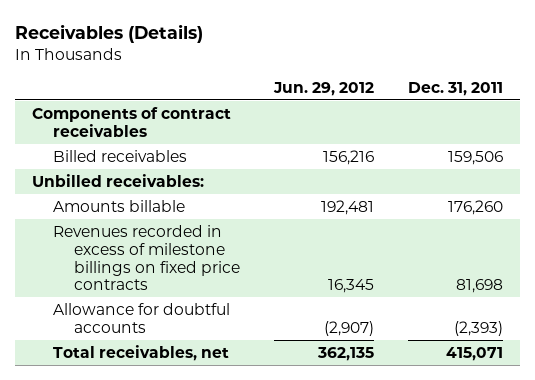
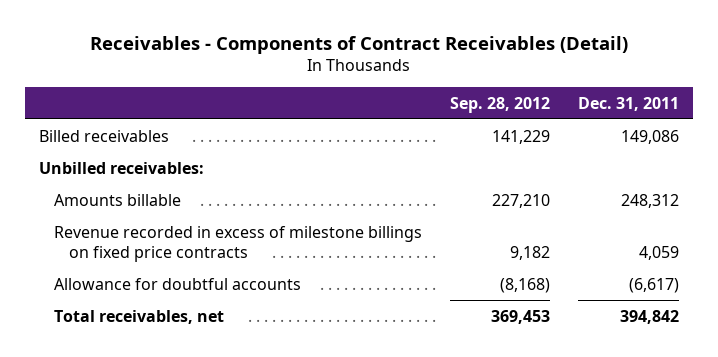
- Receivables (Details)
+ Receivables - Components of Contract Receivables (Detail)
- | Jun. 29, 2012 | Dec. 31, 2011
+ | Sep. 28, 2012 | Dec. 31, 2011
- Components of contract receivables
- Billed receivables | 156,216 | 159,506
+ Billed receivables | 141,229 | 149,086
- Amounts billable | 192,481 | 176,260
- Revenues recorded in excess of milestone billings on fixed price contracts | 16,345 | 81,698
- Allowance for doubtful accounts | (2,907) | (2,393)
- Total receivables, net | 362,135 | 415,071
+ Amounts billable | 227,210 | 248,312
+ Revenue recorded in excess of milestone billings on fixed price contracts | 9,182 | 4,059
+ Allowance for doubtful accounts | (8,168) | (6,617)
+ Total receivables, net | 369,453 | 394,842

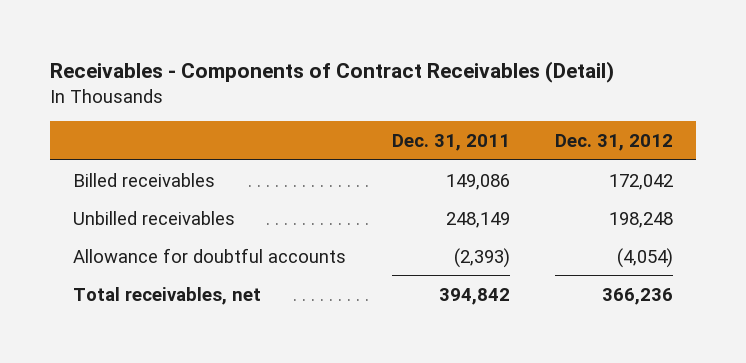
- | Sep. 28, 2012 | Dec. 31, 2011
+ | Dec. 31, 2011 | Dec. 31, 2012
- Unbilled receivables:
- Amounts billable | 227,210 | 248,312
- Revenue recorded in excess of milestone billings on fixed price contracts | 9,182 | 4,059
- Allowance for doubtful accounts | (8,168) | (6,617)
+ Unbilled receivables | 248,149 | 198,248
+ Allowance for doubtful accounts | (2,393) | (4,054)

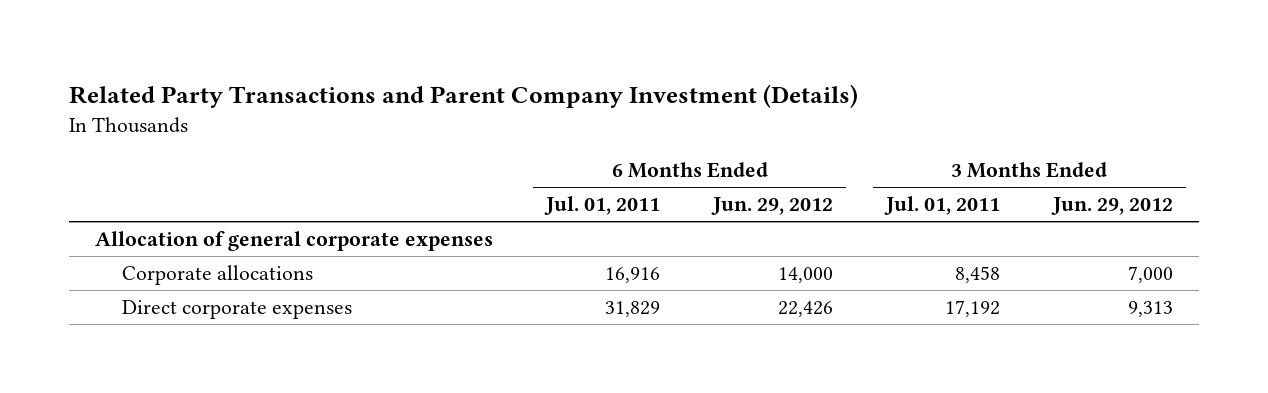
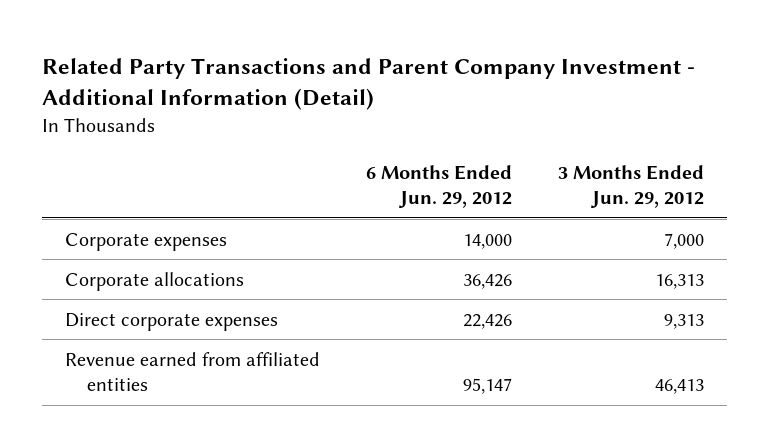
- Related Party Transactions and Parent Company Investment (Details)
+ Related Party Transactions and Parent Company Investment - Additional Information (Detail)
- | 6 Months Ended Jul. 01, 2011 | 6 Months Ended Jun. 29, 2012 | 3 Months Ended Jul. 01, 2011 | 3 Months Ended Jun. 29, 2012
+ | 6 Months Ended Jun. 29, 2012 | 3 Months Ended Jun. 29, 2012
- Allocation of general corporate expenses
- Corporate allocations | 16,916 | 14,000 | 8,458 | 7,000
+ Corporate expenses | 14,000 | 7,000
+ Corporate allocations | 36,426 | 16,313
+ Revenue earned from affiliated entities | 95,147 | 46,413

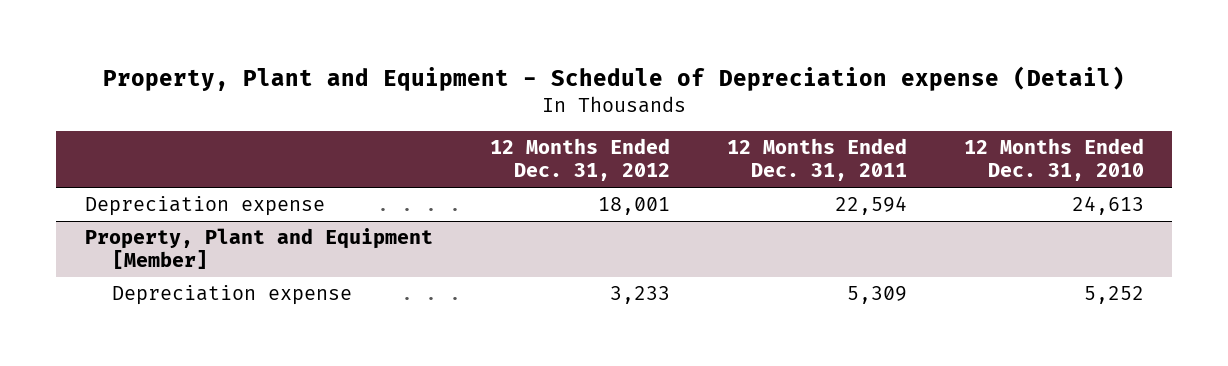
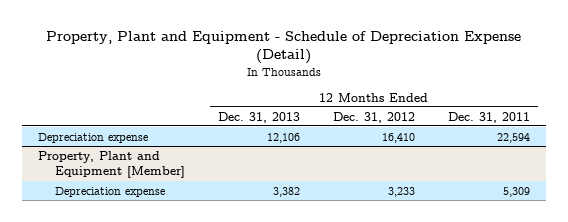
- Property, Plant and Equipment - Schedule of Depreciation expense (Detail)
+ Property, Plant and Equipment - Schedule of Depreciation Expense (Detail)
- | 12 Months Ended Dec. 31, 2012 | 12 Months Ended Dec. 31, 2011 | 12 Months Ended Dec. 31, 2010
+ | 12 Months Ended Dec. 31, 2013 | 12 Months Ended Dec. 31, 2012 | 12 Months Ended Dec. 31, 2011
- Depreciation expense | 18,001 | 22,594 | 24,613
+ Depreciation expense | 12,106 | 16,410 | 22,594

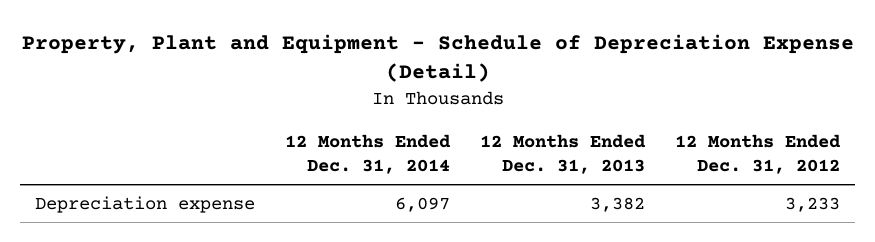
- | 12 Months Ended Dec. 31, 2013 | 12 Months Ended Dec. 31, 2012 | 12 Months Ended Dec. 31, 2011
+ | 12 Months Ended Dec. 31, 2014 | 12 Months Ended Dec. 31, 2013 | 12 Months Ended Dec. 31, 2012
- Depreciation expense | 12,106 | 16,410 | 22,594
- Property, Plant and Equipment [Member]

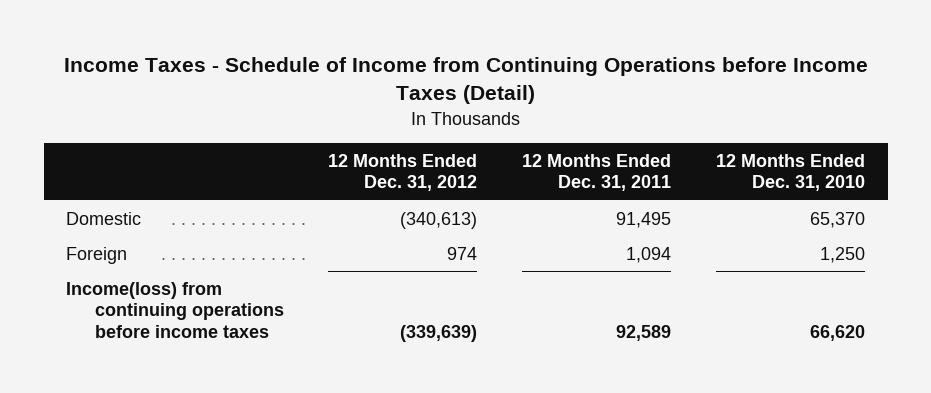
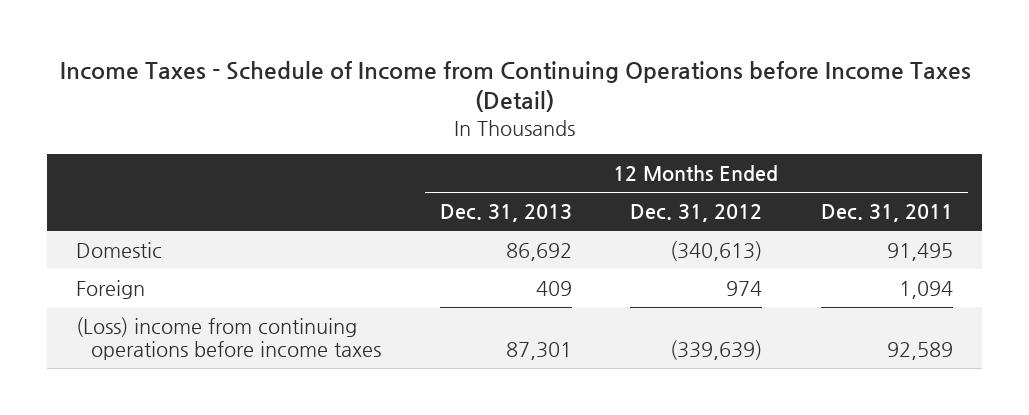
- | 12 Months Ended Dec. 31, 2012 | 12 Months Ended Dec. 31, 2011 | 12 Months Ended Dec. 31, 2010
+ | 12 Months Ended Dec. 31, 2013 | 12 Months Ended Dec. 31, 2012 | 12 Months Ended Dec. 31, 2011
- Income(loss) from continuing operations before income taxes | (339,639) | 92,589 | 66,620
+ (Loss) income from continuing operations before income taxes | 87,301 | (339,639) | 92,589

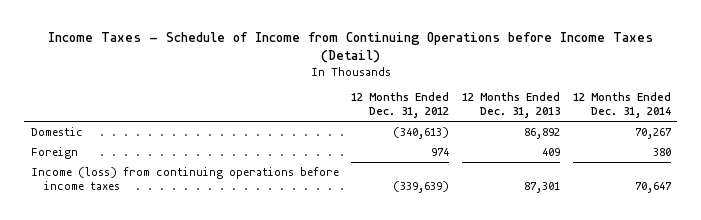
- | 12 Months Ended Dec. 31, 2013 | 12 Months Ended Dec. 31, 2012 | 12 Months Ended Dec. 31, 2011
+ | 12 Months Ended Dec. 31, 2012 | 12 Months Ended Dec. 31, 2013 | 12 Months Ended Dec. 31, 2014
- Domestic | 86,692 | (340,613) | 91,495
+ Domestic | (340,613) | 86,892 | 70,267
- (Loss) income from continuing operations before income taxes | 87,301 | (339,639) | 92,589
+ Income (loss) from continuing operations before income taxes | (339,639) | 87,301 | 70,647

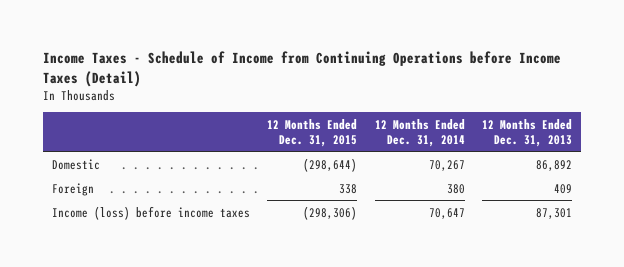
- | 12 Months Ended Dec. 31, 2012 | 12 Months Ended Dec. 31, 2013 | 12 Months Ended Dec. 31, 2014
+ | 12 Months Ended Dec. 31, 2015 | 12 Months Ended Dec. 31, 2014 | 12 Months Ended Dec. 31, 2013
- Income (loss) from continuing operations before income taxes | (339,639) | 87,301 | 70,647
+ Income (loss) before income taxes | (298,306) | 70,647 | 87,301

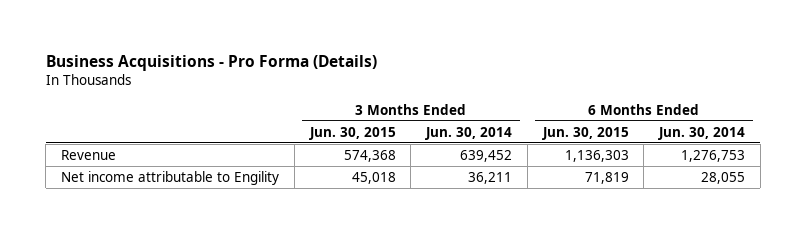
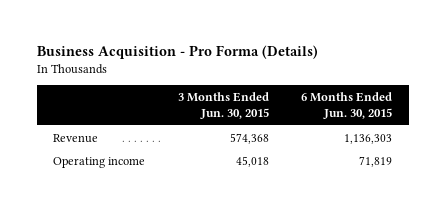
- Business Acquisitions - Pro Forma (Details)
+ Business Acquisition - Pro Forma (Details)
- | 3 Months Ended Jun. 30, 2015 | 3 Months Ended Jun. 30, 2014 | 6 Months Ended Jun. 30, 2015 | 6 Months Ended Jun. 30, 2014
+ | 3 Months Ended Jun. 30, 2015 | 6 Months Ended Jun. 30, 2015
- Net income attributable to Engility | 45,018 | 36,211 | 71,819 | 28,055
+ Operating income | 45,018 | 71,819

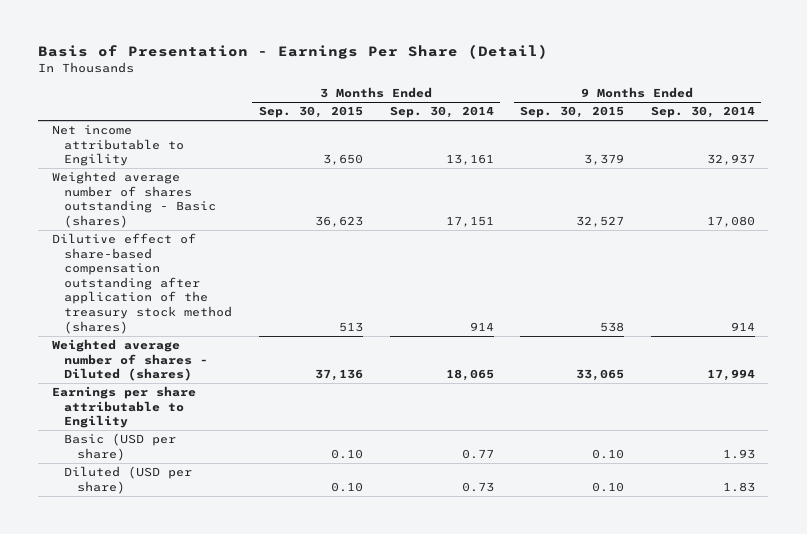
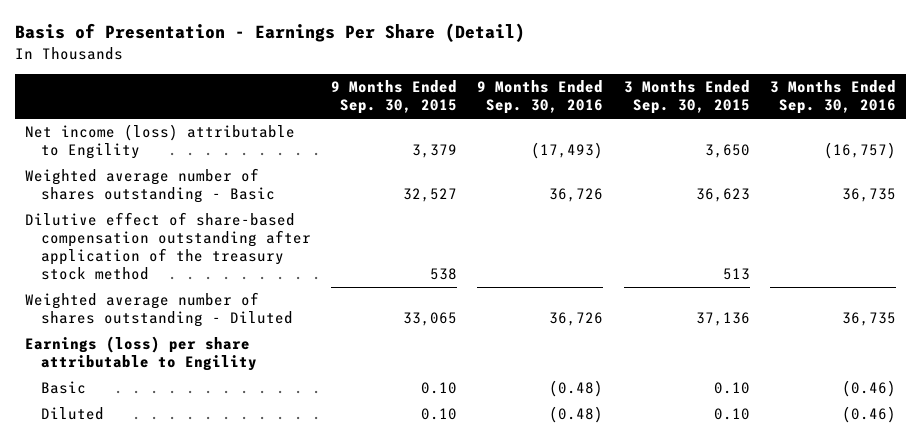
- | 3 Months Ended Sep. 30, 2015 | 3 Months Ended Sep. 30, 2014 | 9 Months Ended Sep. 30, 2015 | 9 Months Ended Sep. 30, 2014
+ | 9 Months Ended Sep. 30, 2015 | 9 Months Ended Sep. 30, 2016 | 3 Months Ended Sep. 30, 2015 | 3 Months Ended Sep. 30, 2016
- Net income attributable to Engility | 3,650 | 13,161 | 3,379 | 32,937
- Weighted average number of shares outstanding - Basic (shares) | 36,623 | 17,151 | 32,527 | 17,080
- Dilutive effect of share-based compensation outstanding after application of the treasury stock method (shares) | 513 | 914 | 538 | 914
- Weighted average number of shares - Diluted (shares) | 37,136 | 18,065 | 33,065 | 17,994
- Earnings per share attributable to Engility
- Basic (USD per share) | 0.10 | 0.77 | 0.10 | 1.93
- Diluted (USD per share) | 0.10 | 0.73 | 0.10 | 1.83
+ Net income (loss) attributable to Engility | 3,379 | (17,493) | 3,650 | (16,757)
+ Weighted average number of shares outstanding - Basic | 32,527 | 36,726 | 36,623 | 36,735
+ Dilutive effect of share-based compensation outstanding after application of the treasury stock method | 538 | | 513 |
+ Weighted average number of shares outstanding - Diluted | 33,065 | 36,726 | 37,136 | 36,735
+ Earnings (loss) per share attributable to Engility
+ Basic | 0.10 | (0.48) | 0.10 | (0.46)
+ Diluted | 0.10 | (0.48) | 0.10 | (0.46)

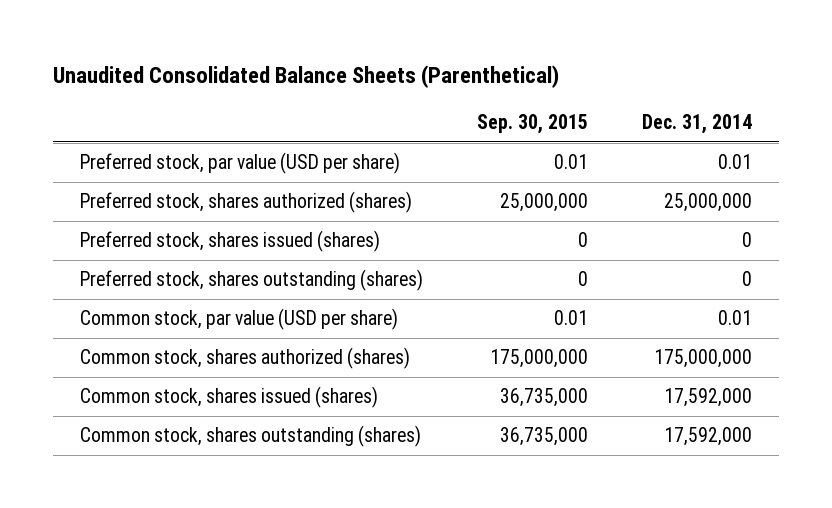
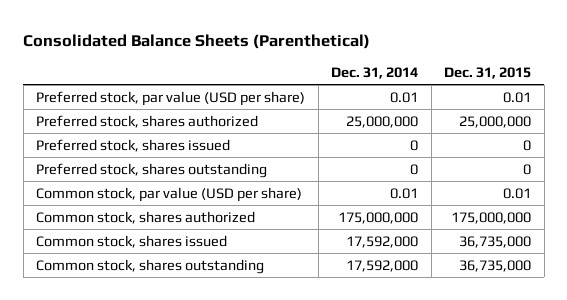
- Unaudited Consolidated Balance Sheets (Parenthetical)
+ Consolidated Balance Sheets (Parenthetical)
- | Sep. 30, 2015 | Dec. 31, 2014
+ | Dec. 31, 2014 | Dec. 31, 2015
- Preferred stock, shares authorized (shares) | 25,000,000 | 25,000,000
- Preferred stock, shares issued (shares) | 0 | 0
- Preferred stock, shares outstanding (shares) | 0 | 0
+ Preferred stock, shares authorized | 25,000,000 | 25,000,000
+ Preferred stock, shares issued | 0 | 0
+ Preferred stock, shares outstanding | 0 | 0
- Common stock, shares authorized (shares) | 175,000,000 | 175,000,000
- Common stock, shares issued (shares) | 36,735,000 | 17,592,000
- Common stock, shares outstanding (shares) | 36,735,000 | 17,592,000
+ Common stock, shares authorized | 175,000,000 | 175,000,000
+ Common stock, shares issued | 17,592,000 | 36,735,000
+ Common stock, shares outstanding | 17,592,000 | 36,735,000

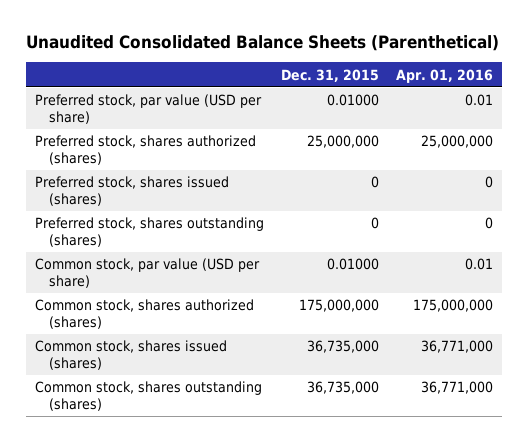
- Consolidated Balance Sheets (Parenthetical)
+ Unaudited Consolidated Balance Sheets (Parenthetical)
- | Dec. 31, 2014 | Dec. 31, 2015
+ | Dec. 31, 2015 | Apr. 01, 2016
- Preferred stock, par value (USD per share) | 0.01 | 0.01
- Preferred stock, shares authorized | 25,000,000 | 25,000,000
- Preferred stock, shares issued | 0 | 0
- Preferred stock, shares outstanding | 0 | 0
- Common stock, par value (USD per share) | 0.01 | 0.01
- Common stock, shares authorized | 175,000,000 | 175,000,000
- Common stock, shares issued | 17,592,000 | 36,735,000
- Common stock, shares outstanding | 17,592,000 | 36,735,000
+ Preferred stock, par value (USD per share) | 0.01000 | 0.01
+ Preferred stock, shares authorized (shares) | 25,000,000 | 25,000,000
+ Preferred stock, shares issued (shares) | 0 | 0
+ Preferred stock, shares outstanding (shares) | 0 | 0
+ Common stock, par value (USD per share) | 0.01000 | 0.01
+ Common stock, shares authorized (shares) | 175,000,000 | 175,000,000
+ Common stock, shares issued (shares) | 36,735,000 | 36,771,000
+ Common stock, shares outstanding (shares) | 36,735,000 | 36,771,000

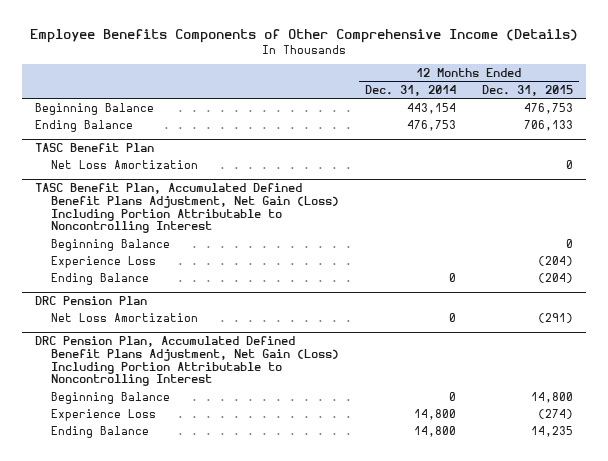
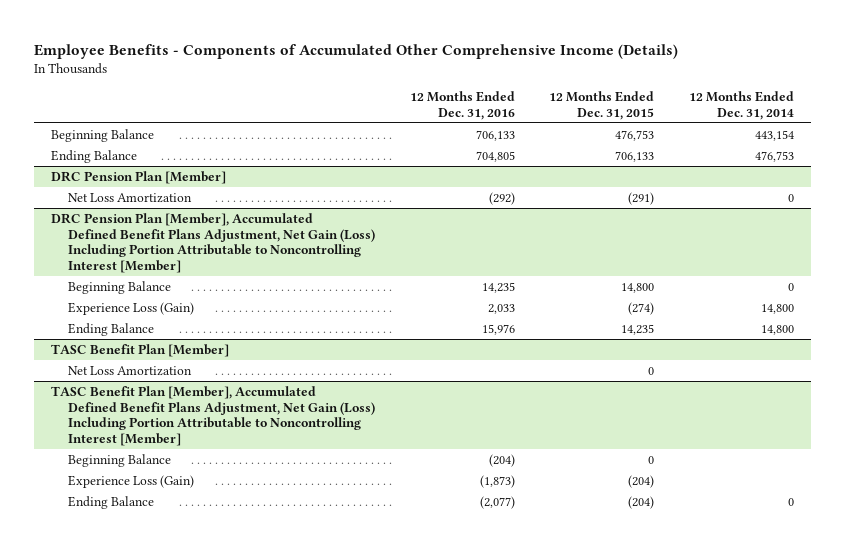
- Employee Benefits Components of Other Comprehensive Income (Details)
+ Employee Benefits - Components of Accumulated Other Comprehensive Income (Details)
- | 12 Months Ended Dec. 31, 2014 | 12 Months Ended Dec. 31, 2015
+ | 12 Months Ended Dec. 31, 2016 | 12 Months Ended Dec. 31, 2015 | 12 Months Ended Dec. 31, 2014
- TASC Benefit Plan
- Net Loss Amortization | | 0
- TASC Benefit Plan, Accumulated Defined Benefit Plans Adjustment, Net Gain (Loss) Including Portion Attributable to Noncontrolling Interest
- Beginning Balance | | 0
- Experience Loss | | (204)
- Ending Balance | 0 | (204)
- DRC Pension Plan
+ DRC Pension Plan [Member]
- DRC Pension Plan, Accumulated Defined Benefit Plans Adjustment, Net Gain (Loss) Including Portion Attributable to Noncontrolling Interest
+ DRC Pension Plan [Member], Accumulated Defined Benefit Plans Adjustment, Net Gain (Loss) Including Portion Attributable to Noncontrolling Interest [Member]
- Experience Loss | 14,800 | (274)
+ Experience Loss (Gain) | 2,033 | (274) | 14,800
+ TASC Benefit Plan [Member]
+ Net Loss Amortization | | 0 |
+ TASC Benefit Plan [Member], Accumulated Defined Benefit Plans Adjustment, Net Gain (Loss) Including Portion Attributable to Noncontrolling Interest [Member]
+ Beginning Balance | (204) | 0 |
+ Experience Loss (Gain) | (1,873) | (204) |
+ Ending Balance | (2,077) | (204) | 0

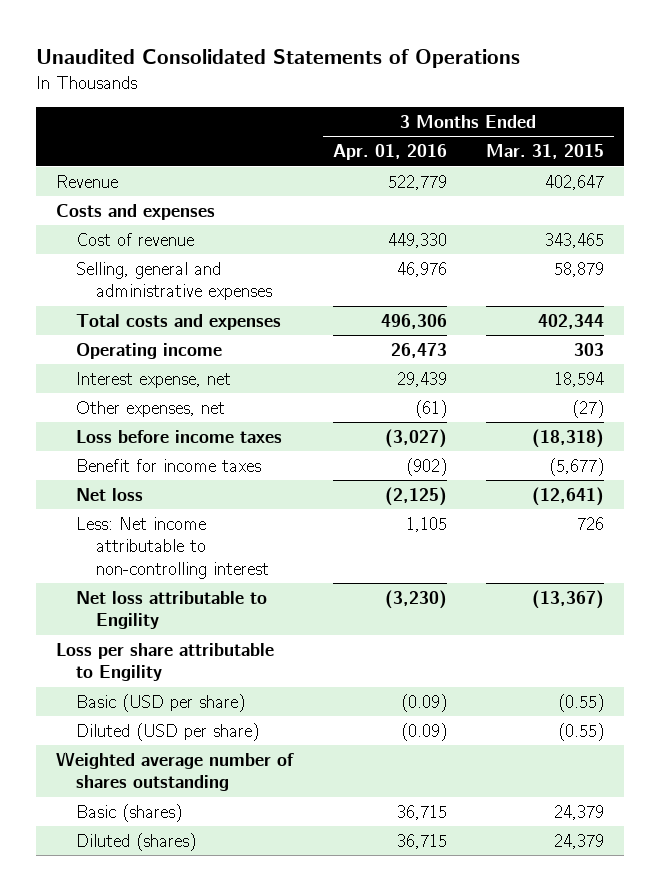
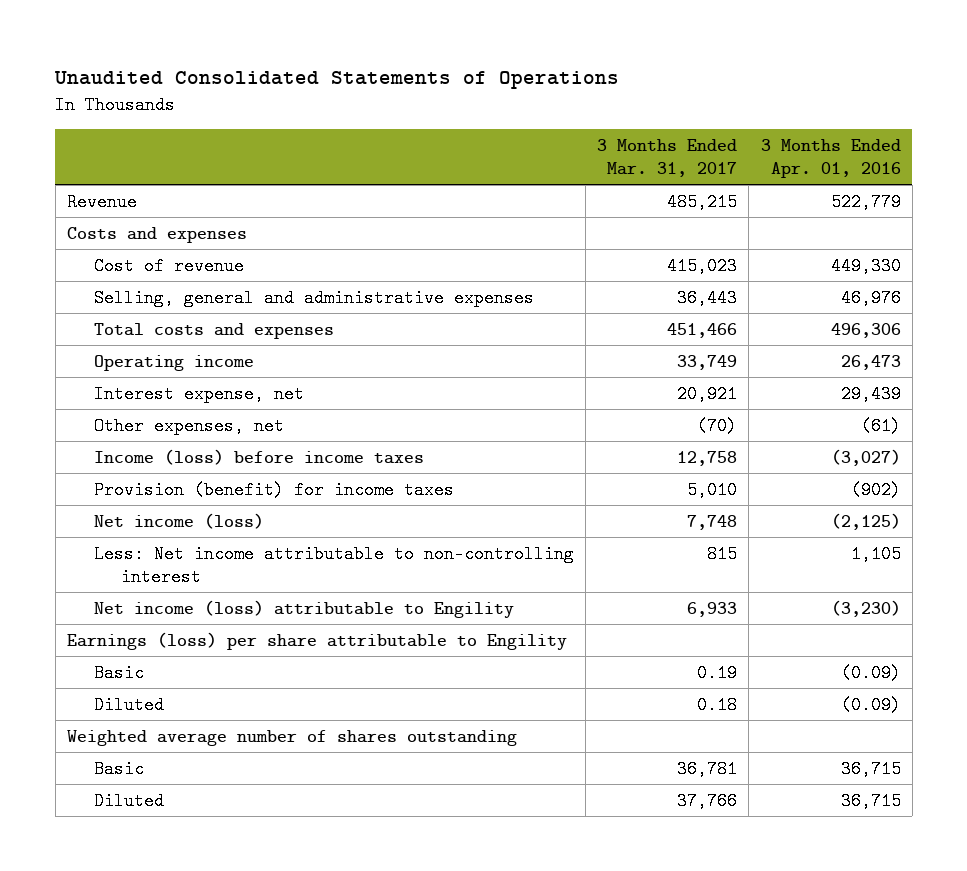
- | 3 Months Ended Apr. 01, 2016 | 3 Months Ended Mar. 31, 2015
+ | 3 Months Ended Mar. 31, 2017 | 3 Months Ended Apr. 01, 2016
- Loss before income taxes | (3,027) | (18,318)
- Benefit for income taxes | (902) | (5,677)
- Net loss | (2,125) | (12,641)
+ Income (loss) before income taxes | 12,758 | (3,027)
+ Provision (benefit) for income taxes | 5,010 | (902)
+ Net income (loss) | 7,748 | (2,125)
- Net loss attributable to Engility | (3,230) | (13,367)
- Loss per share attributable to Engility
- Basic (USD per share) | (0.09) | (0.55)
- Diluted (USD per share) | (0.09) | (0.55)
+ Net income (loss) attributable to Engility | 6,933 | (3,230)
+ Earnings (loss) per share attributable to Engility
+ Basic | 0.19 | (0.09)
+ Diluted | 0.18 | (0.09)
- Basic (shares) | 36,715 | 24,379
- Diluted (shares) | 36,715 | 24,379
+ Basic | 36,781 | 36,715
+ Diluted | 37,766 | 36,715

